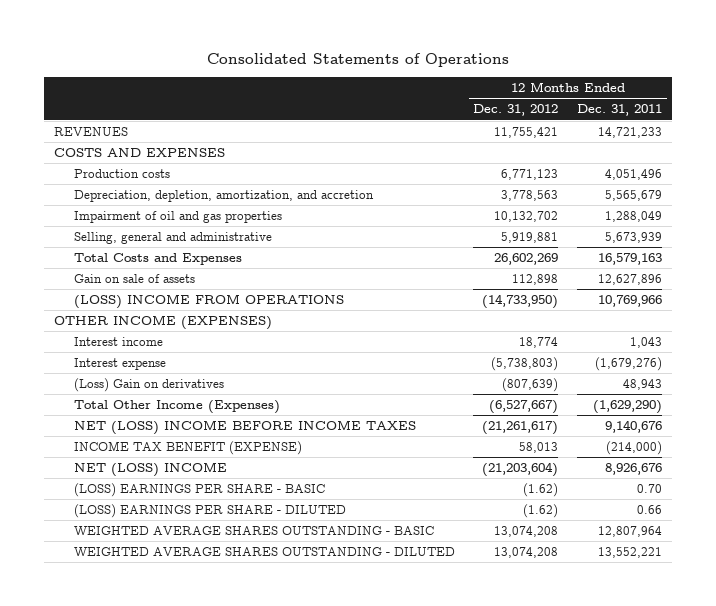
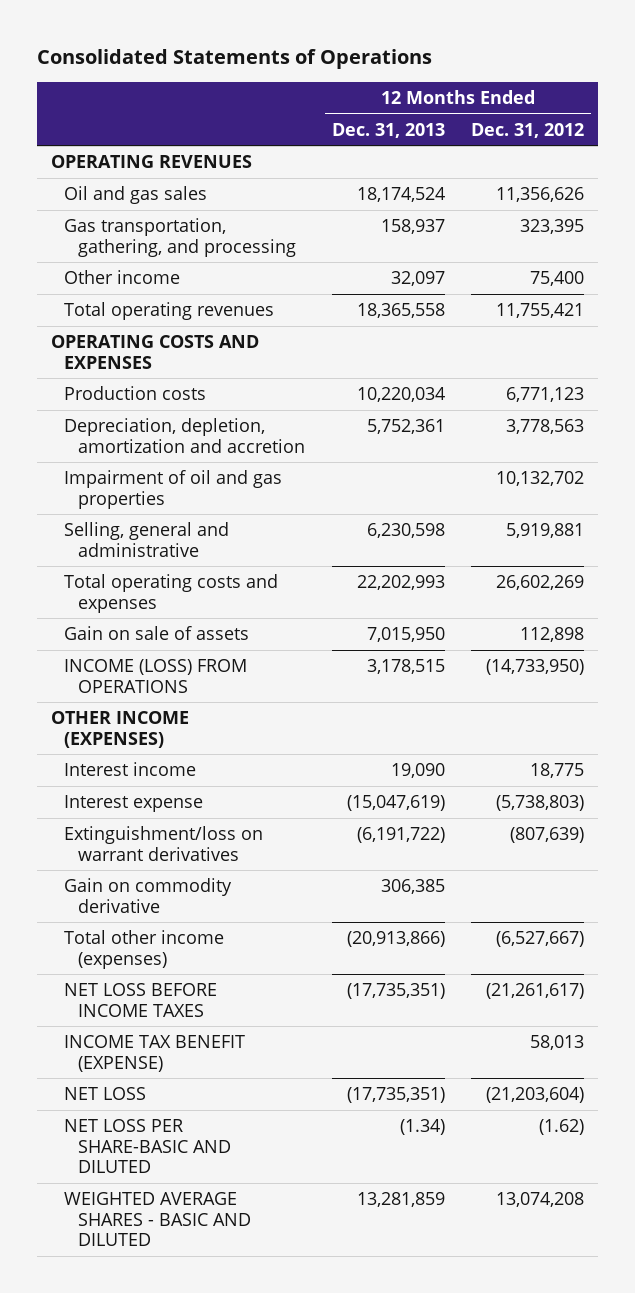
- | 12 Months Ended Dec. 31, 2012 | 12 Months Ended Dec. 31, 2011
+ | 12 Months Ended Dec. 31, 2013 | 12 Months Ended Dec. 31, 2012
- REVENUES | 11,755,421 | 14,721,233
- COSTS AND EXPENSES
+ OPERATING REVENUES
+ Oil and gas sales | 18,174,524 | 11,356,626
+ Gas transportation, gathering, and processing | 158,937 | 323,395
+ Other income | 32,097 | 75,400
+ Total operating revenues | 18,365,558 | 11,755,421
+ OPERATING COSTS AND EXPENSES
- Depreciation, depletion, amortization, and accretion | 3,778,563 | 5,565,679
+ Depreciation, depletion, amortization and accretion | 5,752,361 | 3,778,563
- Total Costs and Expenses | 26,602,269 | 16,579,163
+ Total operating costs and expenses | 22,202,993 | 26,602,269
- (LOSS) INCOME FROM OPERATIONS | (14,733,950) | 10,769,966
+ INCOME (LOSS) FROM OPERATIONS | 3,178,515 | (14,733,950)
- Interest income | 18,774 | 1,043
+ Interest income | 19,090 | 18,775
- (Loss) Gain on derivatives | (807,639) | 48,943
- Total Other Income (Expenses) | (6,527,667) | (1,629,290)
- NET (LOSS) INCOME BEFORE INCOME TAXES | (21,261,617) | 9,140,676
+ Extinguishment/loss on warrant derivatives | (6,191,722) | (807,639)
+ Gain on commodity derivative | 306,385 |
+ Total other income (expenses) | (20,913,866) | (6,527,667)
+ NET LOSS BEFORE INCOME TAXES | (17,735,351) | (21,261,617)
- NET (LOSS) INCOME | (21,203,604) | 8,926,676
- (LOSS) EARNINGS PER SHARE - BASIC | (1.62) | 0.70
- (LOSS) EARNINGS PER SHARE - DILUTED | (1.62) | 0.66
- WEIGHTED AVERAGE SHARES OUTSTANDING - BASIC | 13,074,208 | 12,807,964
- WEIGHTED AVERAGE SHARES OUTSTANDING - DILUTED | 13,074,208 | 13,552,221
+ NET LOSS | (17,735,351) | (21,203,604)
+ NET LOSS PER SHARE-BASIC AND DILUTED | (1.34) | (1.62)
+ WEIGHTED AVERAGE SHARES - BASIC AND DILUTED | 13,281,859 | 13,074,208

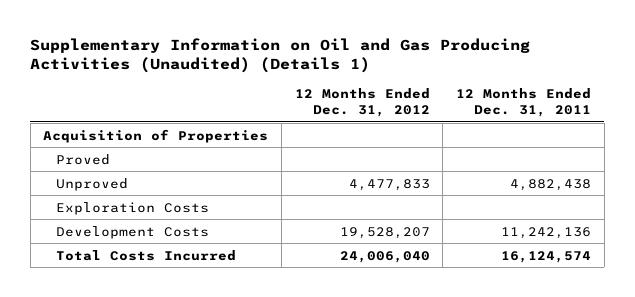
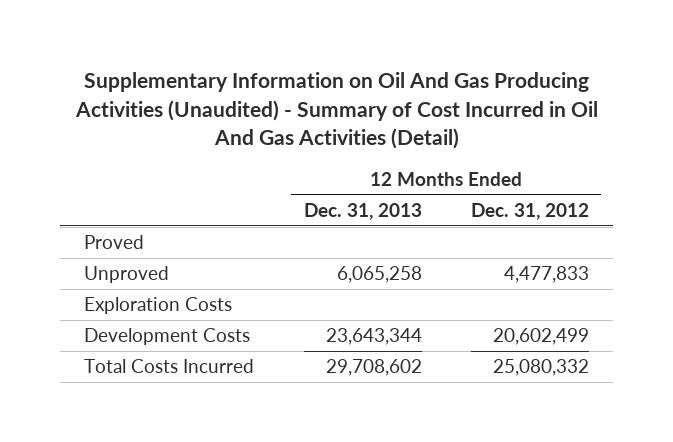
- Supplementary Information on Oil and Gas Producing Activities (Unaudited) (Details 1)
+ Supplementary Information on Oil And Gas Producing Activities (Unaudited) - Summary of Cost Incurred in Oil And Gas Activities (Detail)
- | 12 Months Ended Dec. 31, 2012 | 12 Months Ended Dec. 31, 2011
+ | 12 Months Ended Dec. 31, 2013 | 12 Months Ended Dec. 31, 2012
- Acquisition of Properties
- Development Costs | 19,528,207 | 11,242,136
- Total Costs Incurred | 24,006,040 | 16,124,574
+ Development Costs | 23,643,344 | 20,602,499
+ Total Costs Incurred | 29,708,602 | 25,080,332

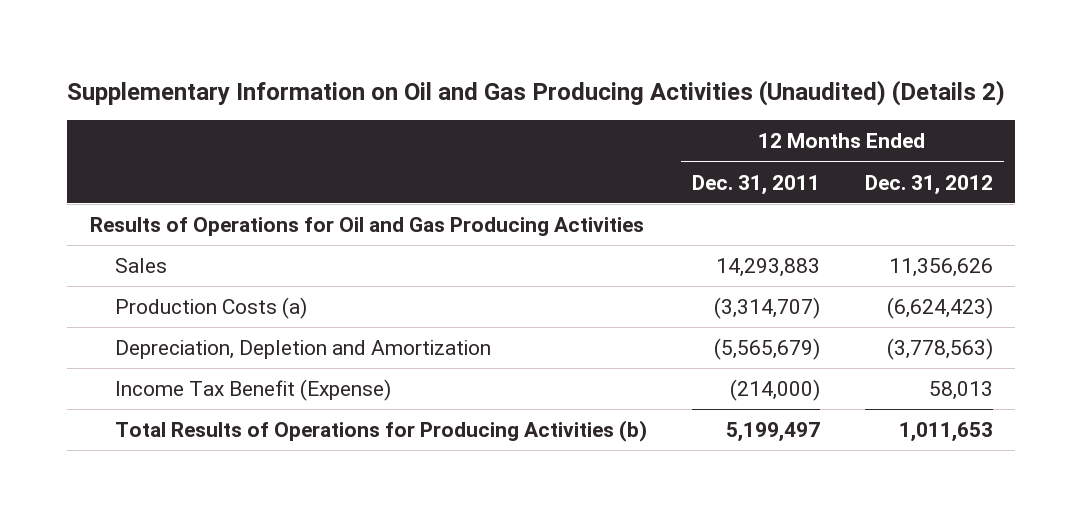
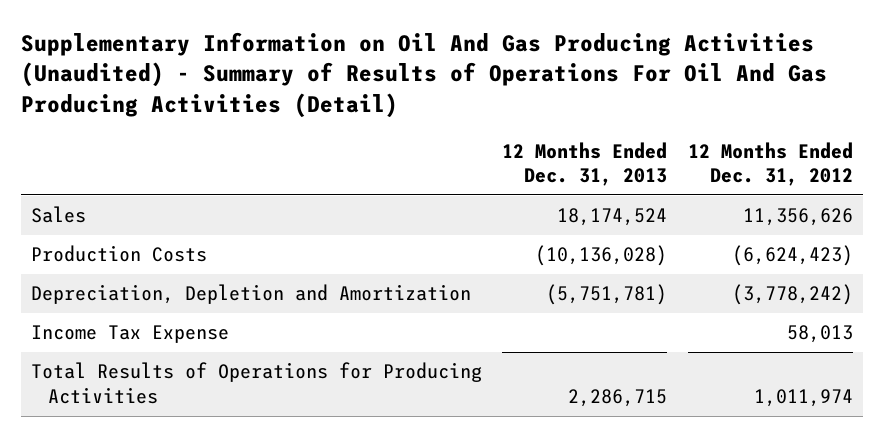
- Supplementary Information on Oil and Gas Producing Activities (Unaudited) (Details 2)
+ Supplementary Information on Oil And Gas Producing Activities (Unaudited) - Summary of Results of Operations For Oil And Gas Producing Activities (Detail)
- | 12 Months Ended Dec. 31, 2011 | 12 Months Ended Dec. 31, 2012
+ | 12 Months Ended Dec. 31, 2013 | 12 Months Ended Dec. 31, 2012
- Results of Operations for Oil and Gas Producing Activities
- Production Costs (a) | (3,314,707) | (6,624,423)
- Depreciation, Depletion and Amortization | (5,565,679) | (3,778,563)
- Income Tax Benefit (Expense) | (214,000) | 58,013
- Total Results of Operations for Producing Activities (b) | 5,199,497 | 1,011,653
+ Production Costs | (10,136,028) | (6,624,423)
+ Depreciation, Depletion and Amortization | (5,751,781) | (3,778,242)
+ Income Tax Expense | | 58,013
+ Total Results of Operations for Producing Activities | 2,286,715 | 1,011,974

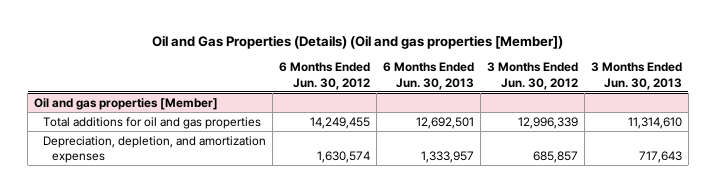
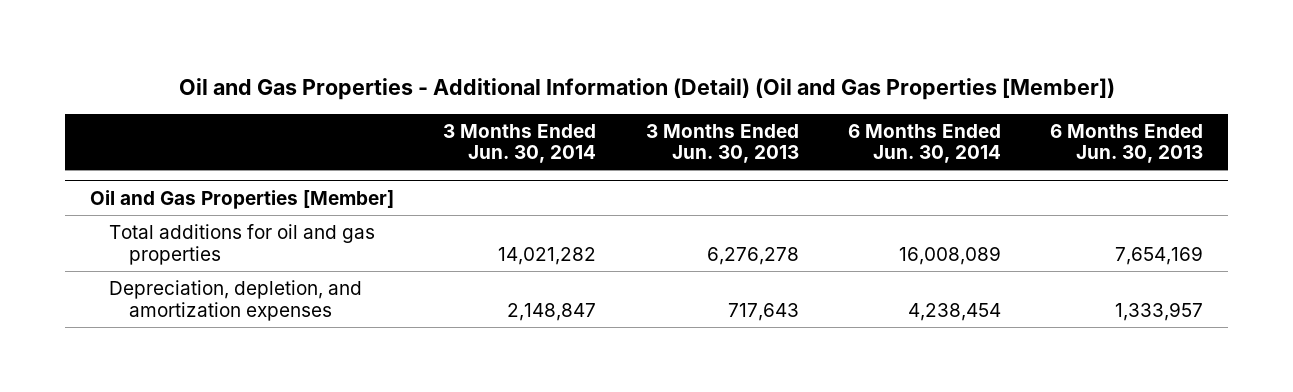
- Oil and Gas Properties (Details) (Oil and gas properties [Member])
+ Oil and Gas Properties - Additional Information (Detail) (Oil and Gas Properties [Member])
- | 6 Months Ended Jun. 30, 2012 | 6 Months Ended Jun. 30, 2013 | 3 Months Ended Jun. 30, 2012 | 3 Months Ended Jun. 30, 2013
+ | 3 Months Ended Jun. 30, 2014 | 3 Months Ended Jun. 30, 2013 | 6 Months Ended Jun. 30, 2014 | 6 Months Ended Jun. 30, 2013
- Oil and gas properties [Member]
- Total additions for oil and gas properties | 14,249,455 | 12,692,501 | 12,996,339 | 11,314,610
+ Oil and Gas Properties [Member]
+ Total additions for oil and gas properties | 14,021,282 | 6,276,278 | 16,008,089 | 7,654,169

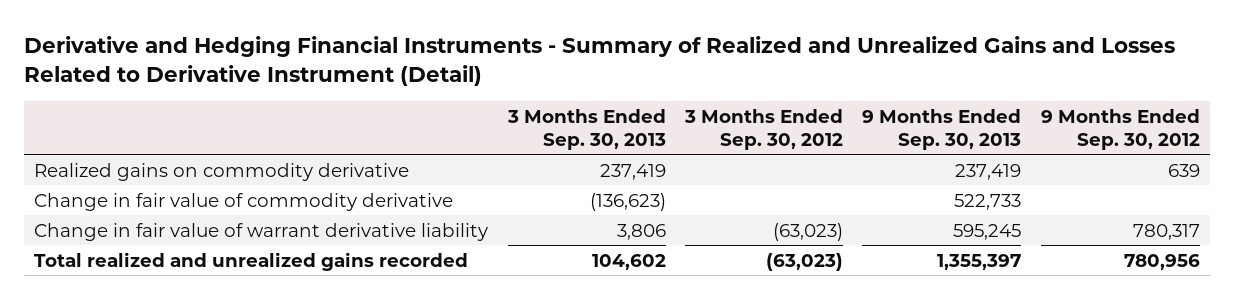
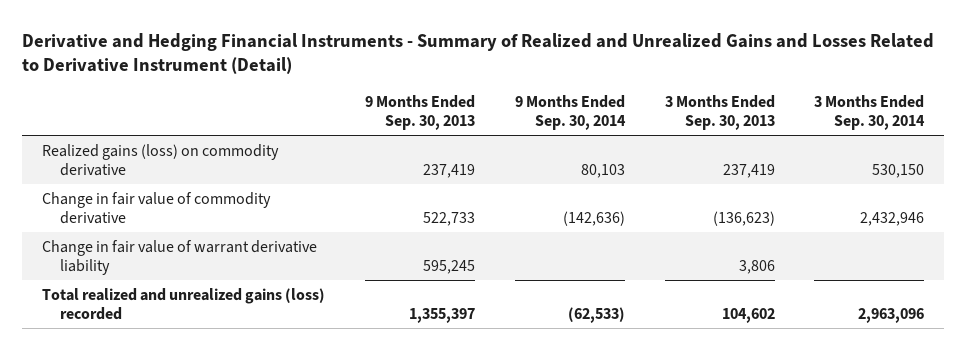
- | 3 Months Ended Sep. 30, 2013 | 3 Months Ended Sep. 30, 2012 | 9 Months Ended Sep. 30, 2013 | 9 Months Ended Sep. 30, 2012
+ | 9 Months Ended Sep. 30, 2013 | 9 Months Ended Sep. 30, 2014 | 3 Months Ended Sep. 30, 2013 | 3 Months Ended Sep. 30, 2014
- Realized gains on commodity derivative | 237,419 | | 237,419 | 639
+ Realized gains (loss) on commodity derivative | 237,419 | 80,103 | 237,419 | 530,150
- Total realized and unrealized gains recorded | 104,602 | (63,023) | 1,355,397 | 780,956
+ Total realized and unrealized gains (loss) recorded | 1,355,397 | (62,533) | 104,602 | 2,963,096

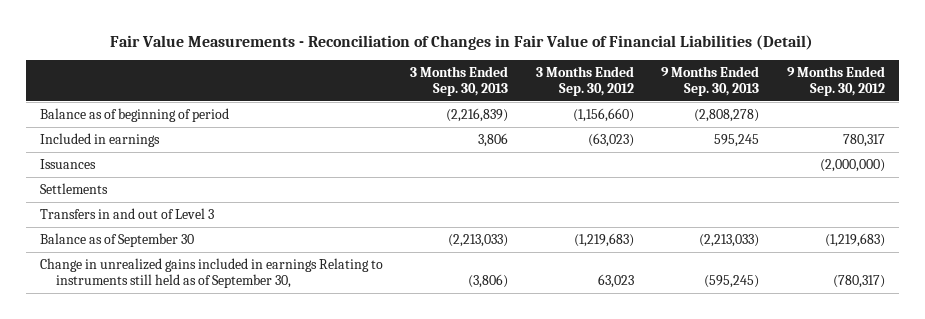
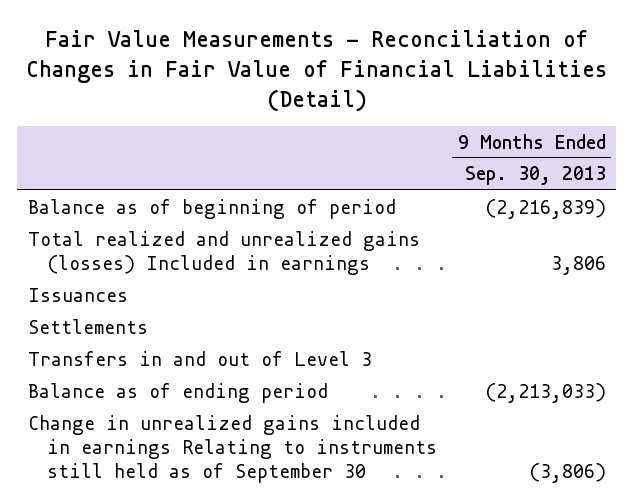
- | 3 Months Ended Sep. 30, 2013 | 3 Months Ended Sep. 30, 2012 | 9 Months Ended Sep. 30, 2013 | 9 Months Ended Sep. 30, 2012
+ | 9 Months Ended Sep. 30, 2013
- Balance as of beginning of period | (2,216,839) | (1,156,660) | (2,808,278) |
- Included in earnings | 3,806 | (63,023) | 595,245 | 780,317
+ Balance as of beginning of period | (2,216,839)
+ Total realized and unrealized gains (losses) Included in earnings | 3,806
- Balance as of September 30 | (2,213,033) | (1,219,683) | (2,213,033) | (1,219,683)
- Change in unrealized gains included in earnings Relating to instruments still held as of September 30, | (3,806) | 63,023 | (595,245) | (780,317)
+ Balance as of ending period | (2,213,033)
+ Change in unrealized gains included in earnings Relating to instruments still held as of September 30 | (3,806)

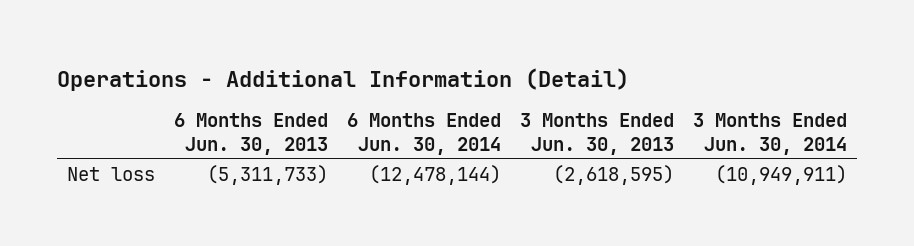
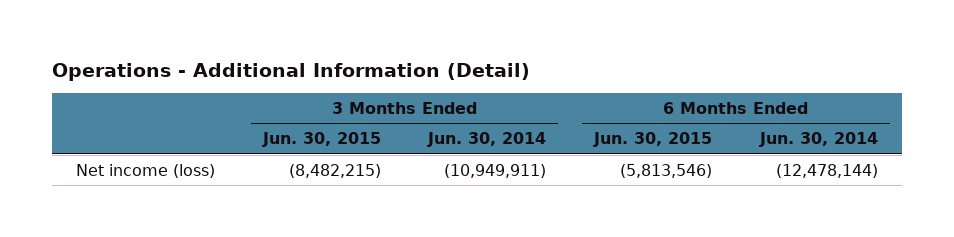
- | 6 Months Ended Jun. 30, 2013 | 6 Months Ended Jun. 30, 2014 | 3 Months Ended Jun. 30, 2013 | 3 Months Ended Jun. 30, 2014
+ | 3 Months Ended Jun. 30, 2015 | 3 Months Ended Jun. 30, 2014 | 6 Months Ended Jun. 30, 2015 | 6 Months Ended Jun. 30, 2014
- Net loss | (5,311,733) | (12,478,144) | (2,618,595) | (10,949,911)
+ Net income (loss) | (8,482,215) | (10,949,911) | (5,813,546) | (12,478,144)

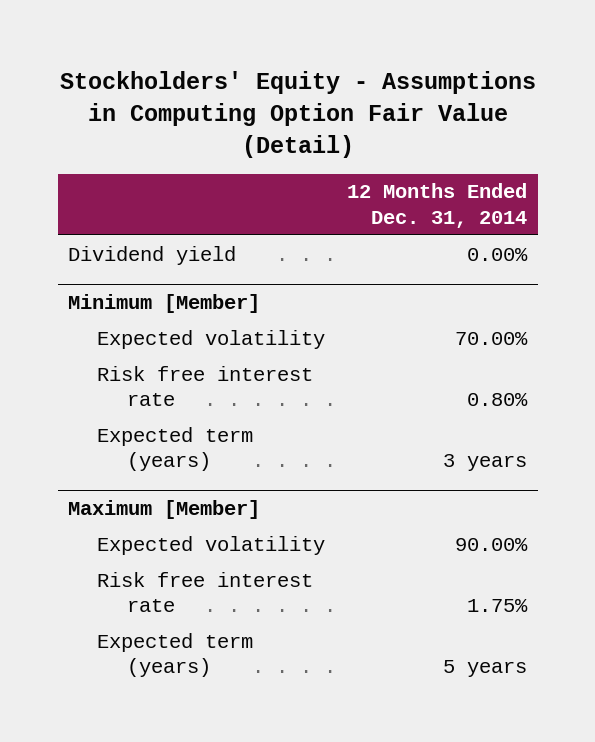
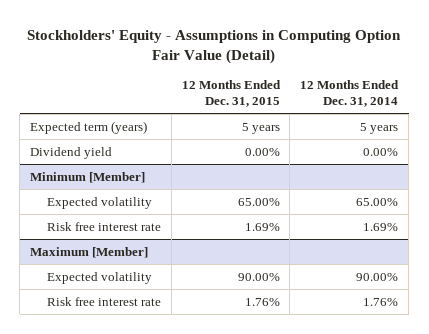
- | 12 Months Ended Dec. 31, 2014
+ | 12 Months Ended Dec. 31, 2015 | 12 Months Ended Dec. 31, 2014
+ Expected term (years) | 5 years | 5 years
@ Minimum [Member]
- Expected volatility | 70.00%
- Risk free interest rate | 0.80%
- Expected term (years) | 3 years
+ Expected volatility | 65.00% | 65.00%
+ Risk free interest rate | 1.69% | 1.69%
@ Maximum [Member]
- Risk free interest rate | 1.75%
- Expected term (years) | 5 years
+ Risk free interest rate | 1.76% | 1.76%

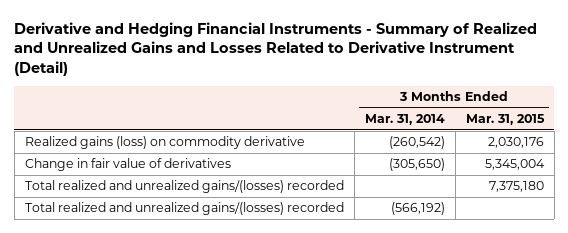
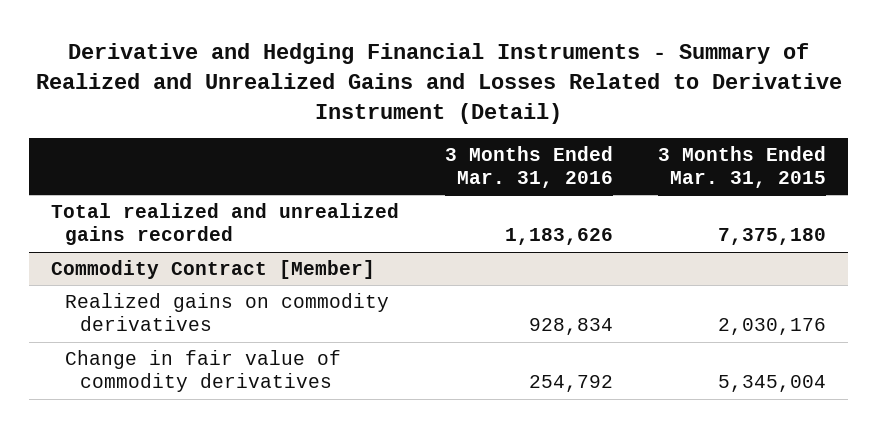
- | 3 Months Ended Mar. 31, 2014 | 3 Months Ended Mar. 31, 2015
+ | 3 Months Ended Mar. 31, 2016 | 3 Months Ended Mar. 31, 2015
- Realized gains (loss) on commodity derivative | (260,542) | 2,030,176
- Change in fair value of derivatives | (305,650) | 5,345,004
- Total realized and unrealized gains/(losses) recorded | | 7,375,180
- Total realized and unrealized gains/(losses) recorded | (566,192) |
+ Total realized and unrealized gains recorded | 1,183,626 | 7,375,180
+ Commodity Contract [Member]
+ Realized gains on commodity derivatives | 928,834 | 2,030,176
+ Change in fair value of commodity derivatives | 254,792 | 5,345,004

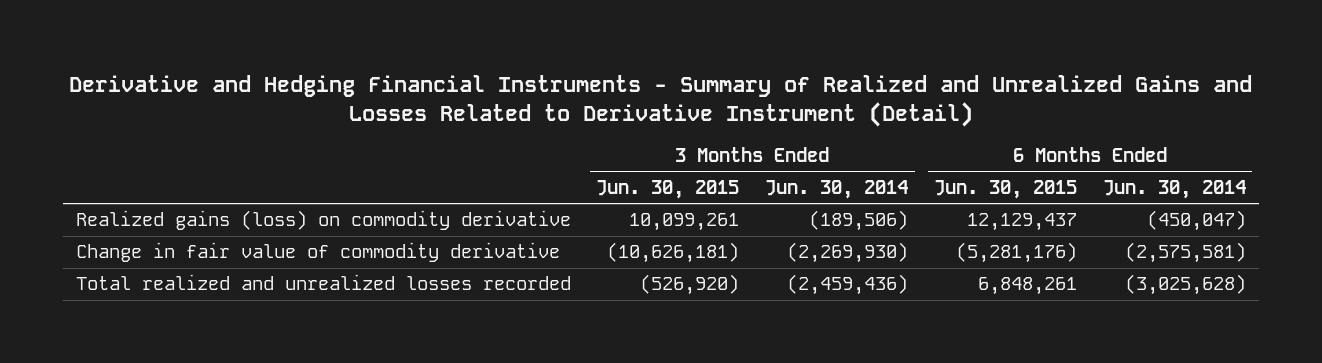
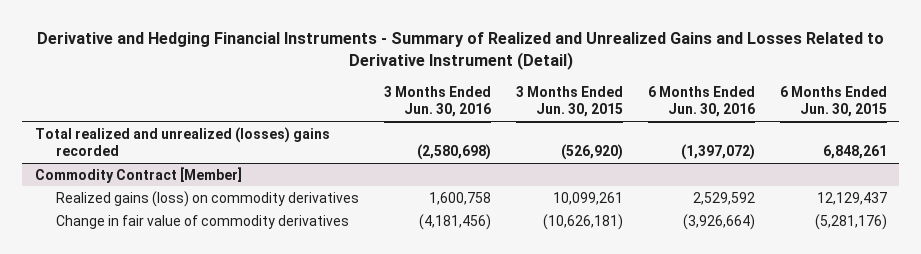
- | 3 Months Ended Jun. 30, 2015 | 3 Months Ended Jun. 30, 2014 | 6 Months Ended Jun. 30, 2015 | 6 Months Ended Jun. 30, 2014
+ | 3 Months Ended Jun. 30, 2016 | 3 Months Ended Jun. 30, 2015 | 6 Months Ended Jun. 30, 2016 | 6 Months Ended Jun. 30, 2015
- Realized gains (loss) on commodity derivative | 10,099,261 | (189,506) | 12,129,437 | (450,047)
- Change in fair value of commodity derivative | (10,626,181) | (2,269,930) | (5,281,176) | (2,575,581)
- Total realized and unrealized losses recorded | (526,920) | (2,459,436) | 6,848,261 | (3,025,628)
+ Total realized and unrealized (losses) gains recorded | (2,580,698) | (526,920) | (1,397,072) | 6,848,261
+ Commodity Contract [Member]
+ Realized gains (loss) on commodity derivatives | 1,600,758 | 10,099,261 | 2,529,592 | 12,129,437
+ Change in fair value of commodity derivatives | (4,181,456) | (10,626,181) | (3,926,664) | (5,281,176)

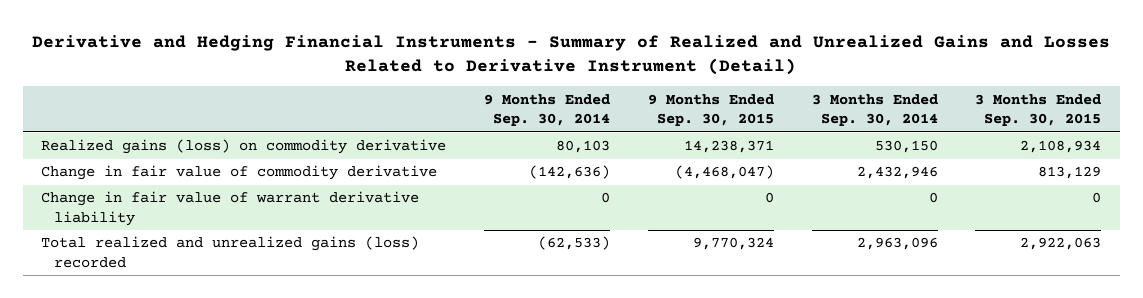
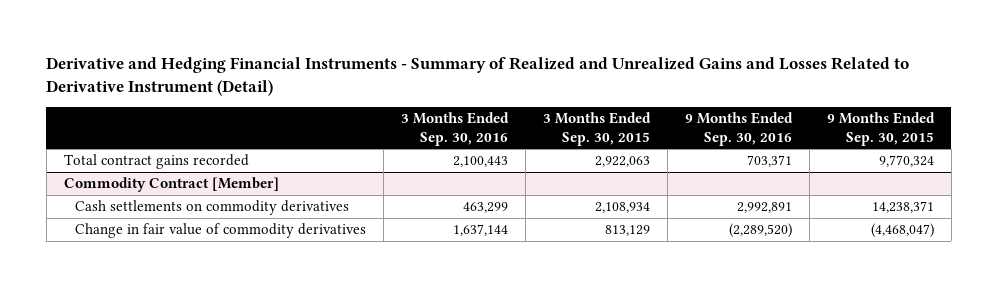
- | 9 Months Ended Sep. 30, 2014 | 9 Months Ended Sep. 30, 2015 | 3 Months Ended Sep. 30, 2014 | 3 Months Ended Sep. 30, 2015
+ | 3 Months Ended Sep. 30, 2016 | 3 Months Ended Sep. 30, 2015 | 9 Months Ended Sep. 30, 2016 | 9 Months Ended Sep. 30, 2015
- Realized gains (loss) on commodity derivative | 80,103 | 14,238,371 | 530,150 | 2,108,934
- Change in fair value of commodity derivative | (142,636) | (4,468,047) | 2,432,946 | 813,129
- Change in fair value of warrant derivative liability | 0 | 0 | 0 | 0
- Total realized and unrealized gains (loss) recorded | (62,533) | 9,770,324 | 2,963,096 | 2,922,063
+ Total contract gains recorded | 2,100,443 | 2,922,063 | 703,371 | 9,770,324
+ Commodity Contract [Member]
+ Cash settlements on commodity derivatives | 463,299 | 2,108,934 | 2,992,891 | 14,238,371
+ Change in fair value of commodity derivatives | 1,637,144 | 813,129 | (2,289,520) | (4,468,047)

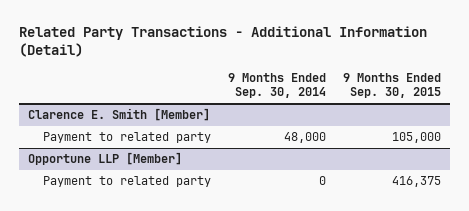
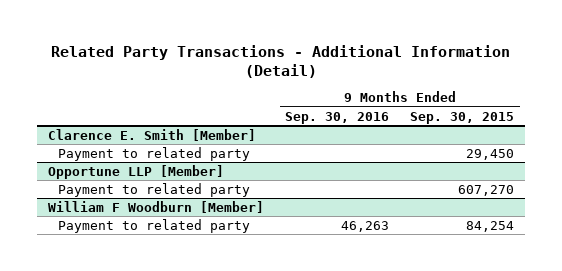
- | 9 Months Ended Sep. 30, 2014 | 9 Months Ended Sep. 30, 2015
+ | 9 Months Ended Sep. 30, 2016 | 9 Months Ended Sep. 30, 2015
@ Clarence E. Smith [Member]
- Payment to related party | 48,000 | 105,000
+ Payment to related party | | 29,450
@ Opportune LLP [Member]
- Payment to related party | 0 | 416,375
+ Payment to related party | | 607,270
+ William F Woodburn [Member]
+ Payment to related party | 46,263 | 84,254

